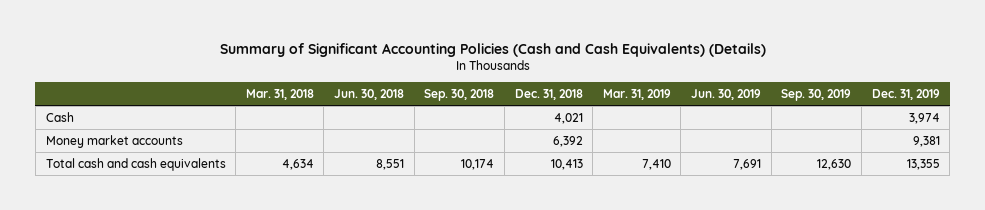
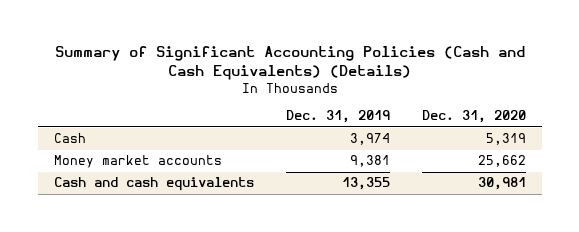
- | Mar. 31, 2018 | Jun. 30, 2018 | Sep. 30, 2018 | Dec. 31, 2018 | Mar. 31, 2019 | Jun. 30, 2019 | Sep. 30, 2019 | Dec. 31, 2019
+ | Dec. 31, 2019 | Dec. 31, 2020
- Total cash and cash equivalents | 4,634 | 8,551 | 10,174 | 10,413 | 7,410 | 7,691 | 12,630 | 13,355
+ Cash and cash equivalents | 13,355 | 30,981

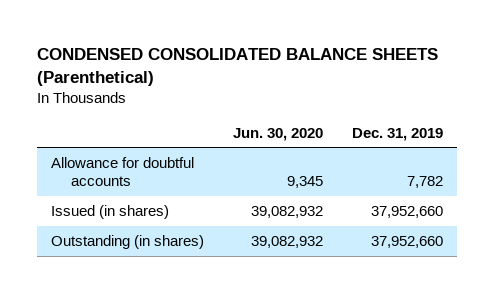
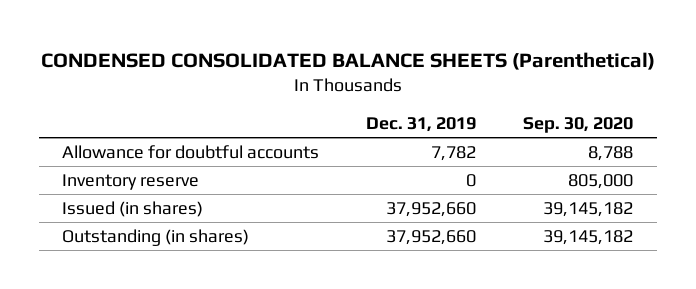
- | Jun. 30, 2020 | Dec. 31, 2019
+ | Dec. 31, 2019 | Sep. 30, 2020
+ Inventory reserve | 0 | 805,000

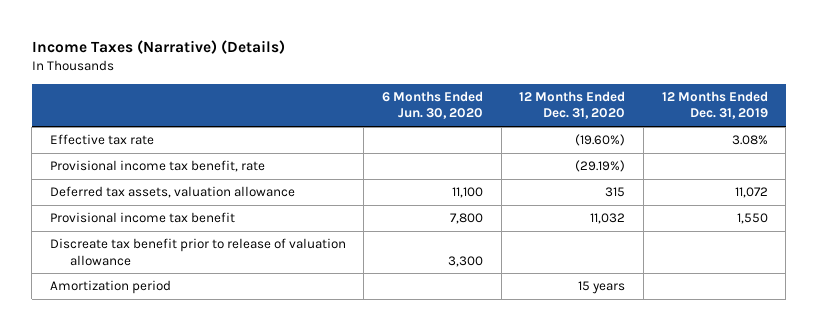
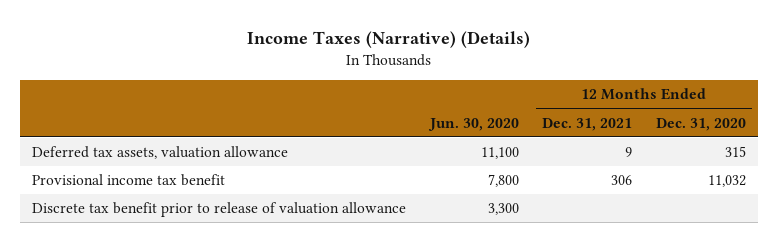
- | 6 Months Ended Jun. 30, 2020 | 12 Months Ended Dec. 31, 2020 | 12 Months Ended Dec. 31, 2019
+ | Jun. 30, 2020 | 12 Months Ended Dec. 31, 2021 | 12 Months Ended Dec. 31, 2020
- Effective tax rate | | (19.60%) | 3.08%
- Provisional income tax benefit, rate | | (29.19%) |
- Discreate tax benefit prior to release of valuation allowance | 3,300 | |
- Amortization period | | 15 years |
+ Discrete tax benefit prior to release of valuation allowance | 3,300 | |

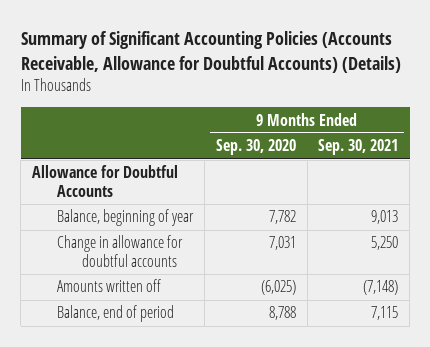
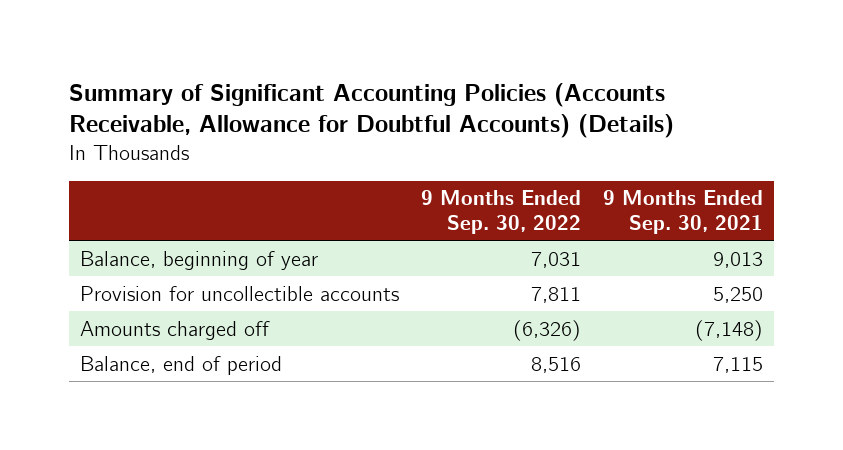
- | 9 Months Ended Sep. 30, 2020 | 9 Months Ended Sep. 30, 2021
+ | 9 Months Ended Sep. 30, 2022 | 9 Months Ended Sep. 30, 2021
- Allowance for Doubtful Accounts
- Change in allowance for doubtful accounts | 7,031 | 5,250
- Amounts written off | (6,025) | (7,148)
+ Provision for uncollectible accounts | 7,811 | 5,250
+ Amounts charged off | (6,326) | (7,148)

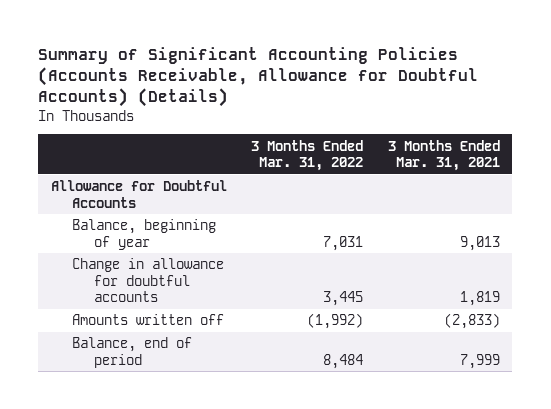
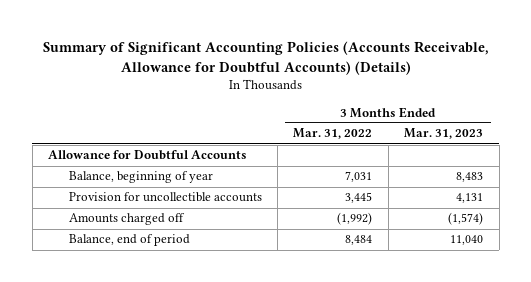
- | 3 Months Ended Mar. 31, 2022 | 3 Months Ended Mar. 31, 2021
+ | 3 Months Ended Mar. 31, 2022 | 3 Months Ended Mar. 31, 2023
- Change in allowance for doubtful accounts | 3,445 | 1,819
- Amounts written off | (1,992) | (2,833)
+ Provision for uncollectible accounts | 3,445 | 4,131
+ Amounts charged off | (1,992) | (1,574)

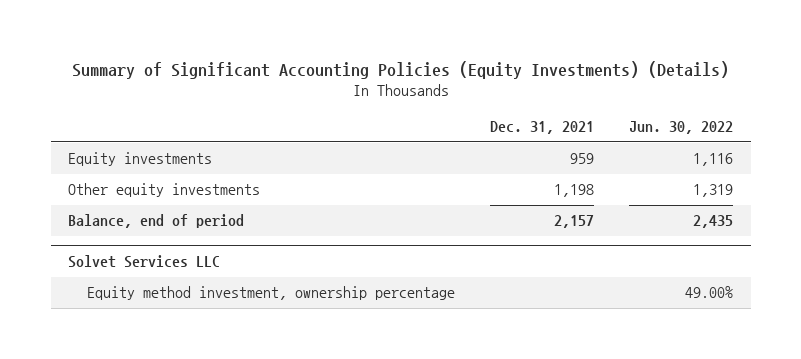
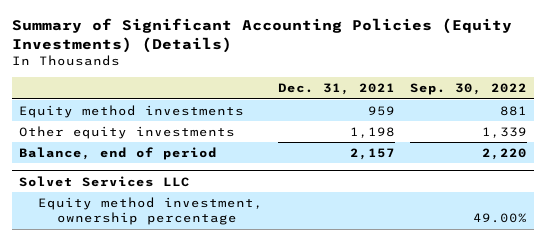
- | Dec. 31, 2021 | Jun. 30, 2022
+ | Dec. 31, 2021 | Sep. 30, 2022
- Equity investments | 959 | 1,116
+ Equity method investments | 959 | 881

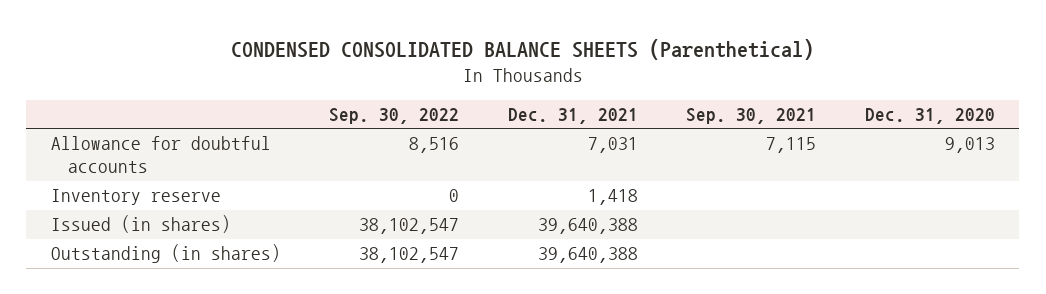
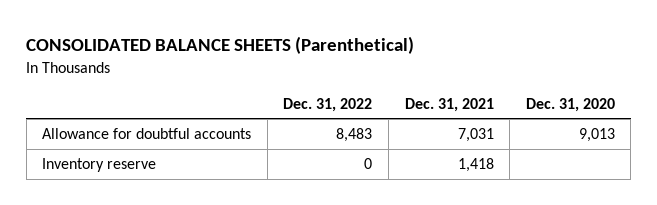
- CONDENSED CONSOLIDATED BALANCE SHEETS (Parenthetical)
+ CONSOLIDATED BALANCE SHEETS (Parenthetical)
- | Sep. 30, 2022 | Dec. 31, 2021 | Sep. 30, 2021 | Dec. 31, 2020
+ | Dec. 31, 2022 | Dec. 31, 2021 | Dec. 31, 2020
- Issued (in shares) | 38,102,547 | 39,640,388 | |
- Outstanding (in shares) | 38,102,547 | 39,640,388 | |

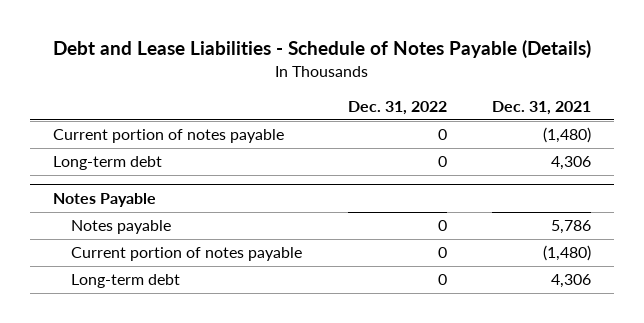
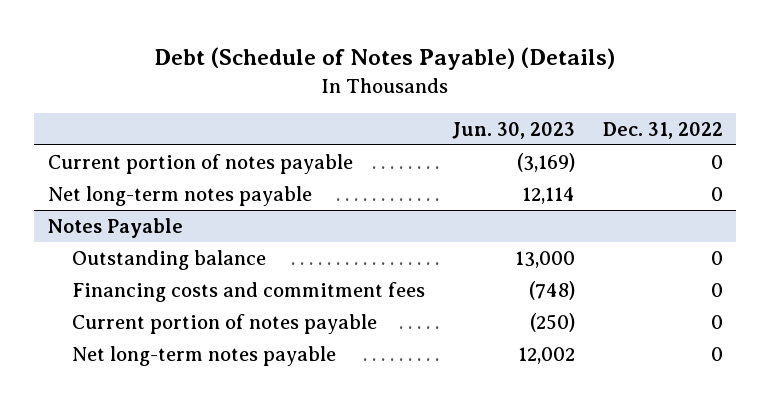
- Debt and Lease Liabilities - Schedule of Notes Payable (Details)
+ Debt (Schedule of Notes Payable) (Details)
- | Dec. 31, 2022 | Dec. 31, 2021
+ | Jun. 30, 2023 | Dec. 31, 2022
- Long-term debt | 0 | 4,306
+ Net long-term notes payable | 12,114 | 0
@ Notes Payable
- Notes payable | 0 | 5,786
+ Outstanding balance | 13,000 | 0
+ Financing costs and commitment fees | (748) | 0
- Long-term debt | 0 | 4,306
+ Net long-term notes payable | 12,002 | 0

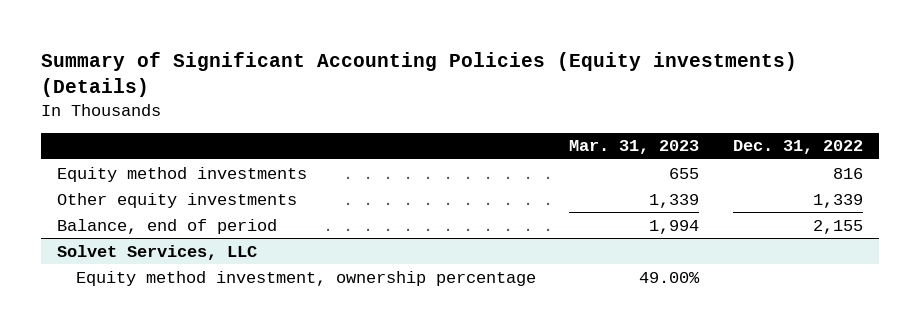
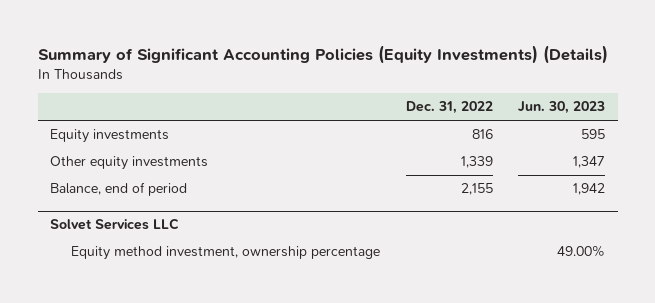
- Summary of Significant Accounting Policies (Equity investments) (Details)
+ Summary of Significant Accounting Policies (Equity Investments) (Details)
- | Mar. 31, 2023 | Dec. 31, 2022
+ | Dec. 31, 2022 | Jun. 30, 2023
- Equity method investments | 655 | 816
+ Equity investments | 816 | 595
- Solvet Services, LLC
+ Solvet Services LLC

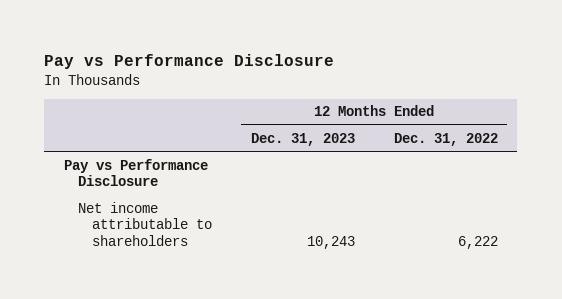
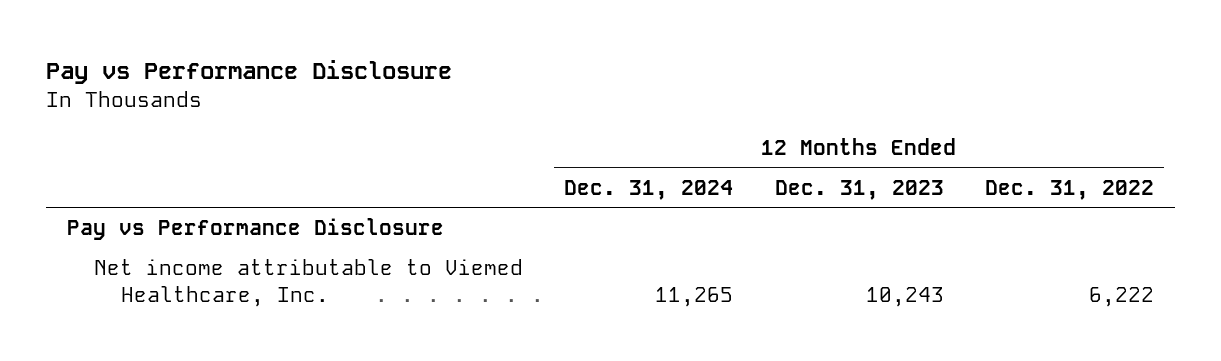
- | 12 Months Ended Dec. 31, 2023 | 12 Months Ended Dec. 31, 2022
+ | 12 Months Ended Dec. 31, 2024 | 12 Months Ended Dec. 31, 2023 | 12 Months Ended Dec. 31, 2022
- Net income attributable to shareholders | 10,243 | 6,222
+ Net income attributable to Viemed Healthcare, Inc. | 11,265 | 10,243 | 6,222

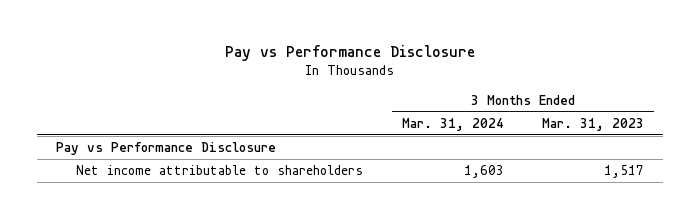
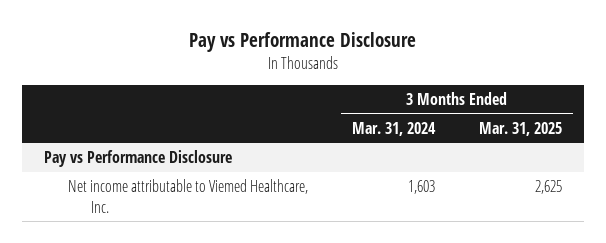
- | 3 Months Ended Mar. 31, 2024 | 3 Months Ended Mar. 31, 2023
+ | 3 Months Ended Mar. 31, 2024 | 3 Months Ended Mar. 31, 2025
- Net income attributable to shareholders | 1,603 | 1,517
+ Net income attributable to Viemed Healthcare, Inc. | 1,603 | 2,625

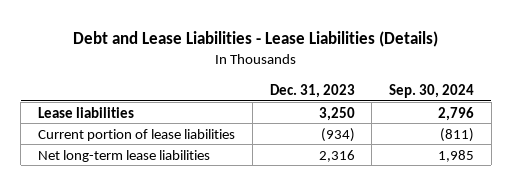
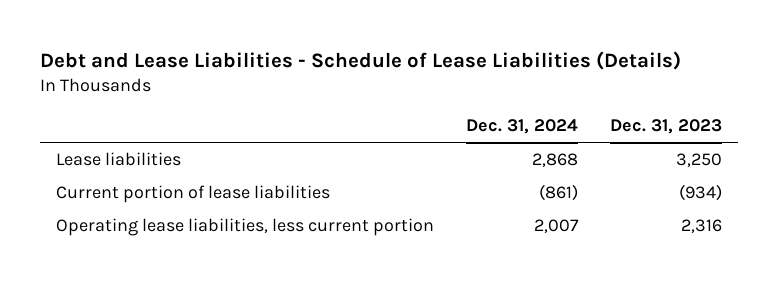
- Debt and Lease Liabilities - Lease Liabilities (Details)
+ Debt and Lease Liabilities - Schedule of Lease Liabilities (Details)
- | Dec. 31, 2023 | Sep. 30, 2024
+ | Dec. 31, 2024 | Dec. 31, 2023
- Net long-term lease liabilities | 2,316 | 1,985
+ Operating lease liabilities, less current portion | 2,007 | 2,316

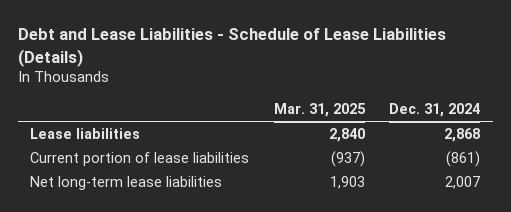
- | Dec. 31, 2024 | Dec. 31, 2023
+ | Mar. 31, 2025 | Dec. 31, 2024
- Operating lease liabilities, less current portion | 2,007 | 2,316
+ Net long-term lease liabilities | 1,903 | 2,007

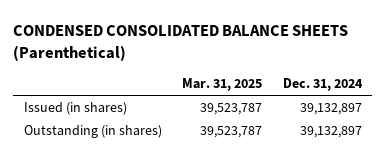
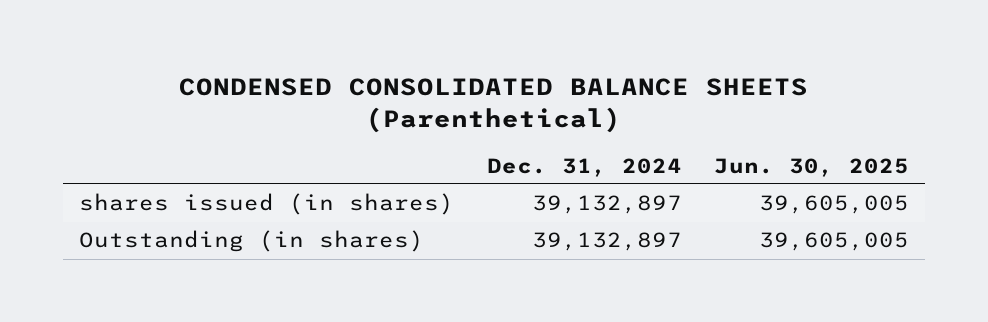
- | Mar. 31, 2025 | Dec. 31, 2024
+ | Dec. 31, 2024 | Jun. 30, 2025
- Issued (in shares) | 39,523,787 | 39,132,897
+ shares issued (in shares) | 39,132,897 | 39,605,005

